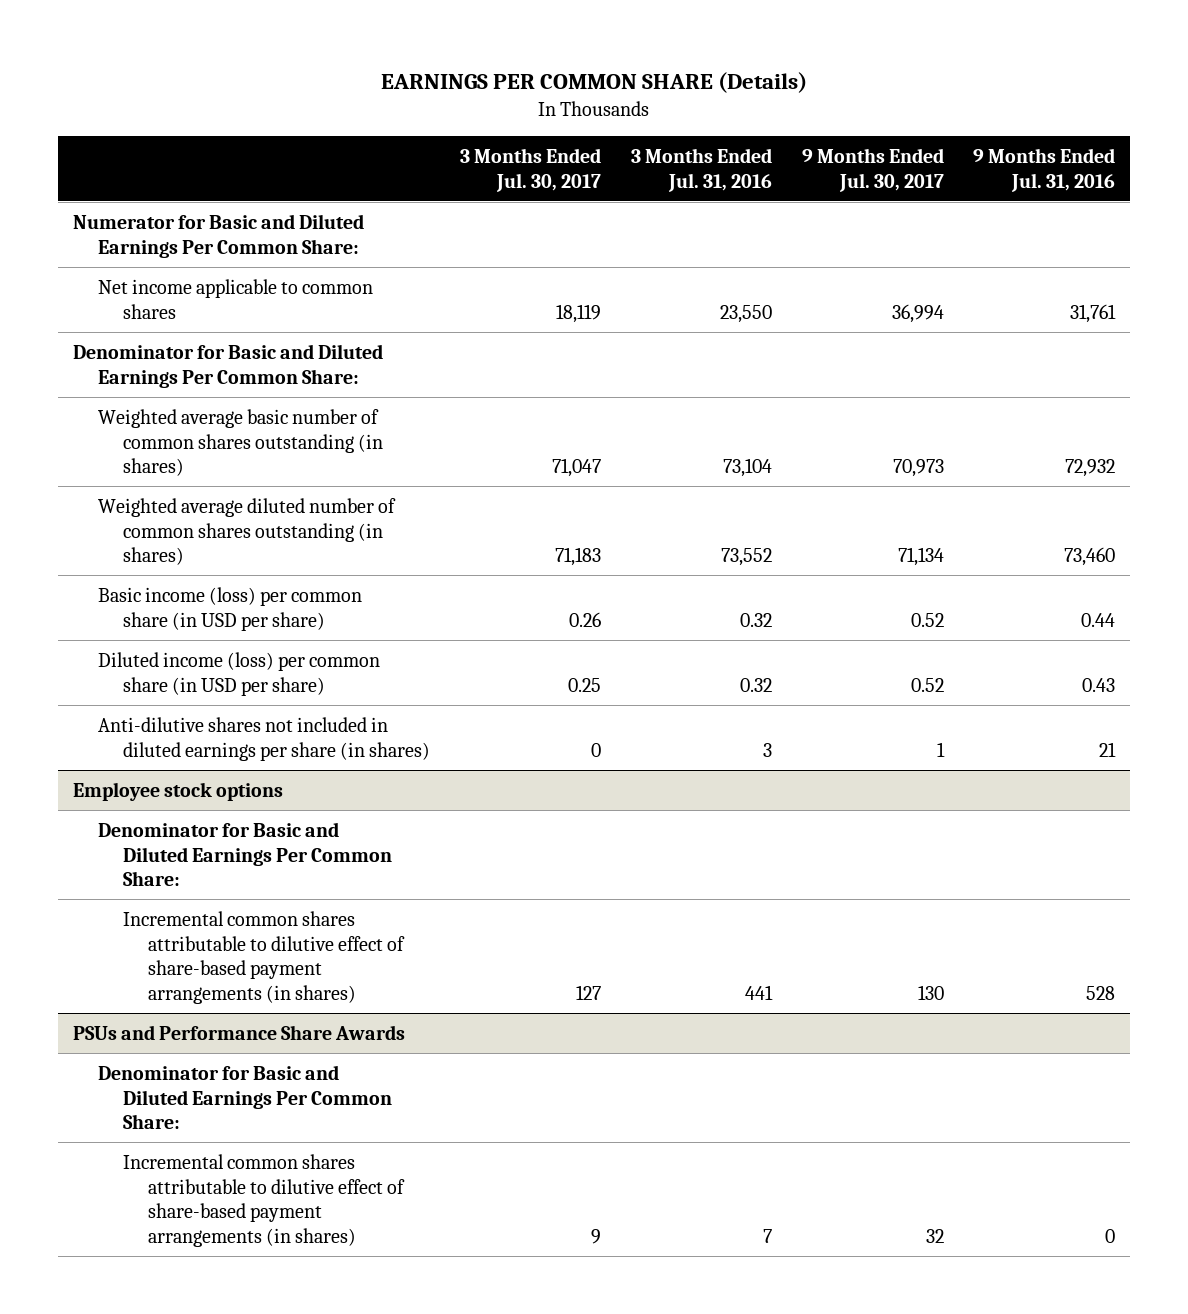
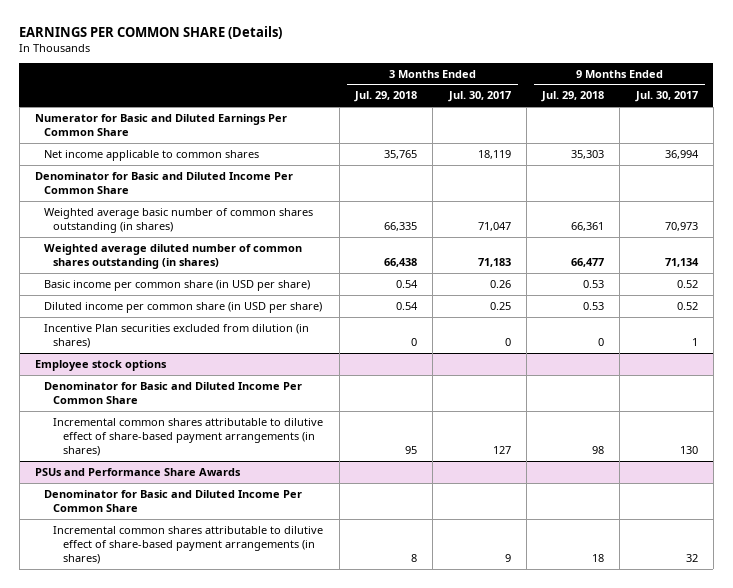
- | 3 Months Ended Jul. 30, 2017 | 3 Months Ended Jul. 31, 2016 | 9 Months Ended Jul. 30, 2017 | 9 Months Ended Jul. 31, 2016
+ | 3 Months Ended Jul. 29, 2018 | 3 Months Ended Jul. 30, 2017 | 9 Months Ended Jul. 29, 2018 | 9 Months Ended Jul. 30, 2017
- Numerator for Basic and Diluted Earnings Per Common Share:
+ Numerator for Basic and Diluted Earnings Per Common Share
- Denominator for Basic and Diluted Earnings Per Common Share:
+ Denominator for Basic and Diluted Income Per Common Share
- Basic income (loss) per common share (in USD per share) | 0.26 | 0.32 | 0.52 | 0.44
- Diluted income (loss) per common share (in USD per share) | 0.25 | 0.32 | 0.52 | 0.43
- Anti-dilutive shares not included in diluted earnings per share (in shares) | 0 | 3 | 1 | 21
+ Basic income per common share (in USD per share) | 0.54 | 0.26 | 0.53 | 0.52
+ Diluted income per common share (in USD per share) | 0.54 | 0.25 | 0.53 | 0.52
+ Incentive Plan securities excluded from dilution (in shares) | 0 | 0 | 0 | 1
@ Employee stock options
- Denominator for Basic and Diluted Earnings Per Common Share:
+ Denominator for Basic and Diluted Income Per Common Share
@ PSUs and Performance Share Awards
- Denominator for Basic and Diluted Earnings Per Common Share:
+ Denominator for Basic and Diluted Income Per Common Share

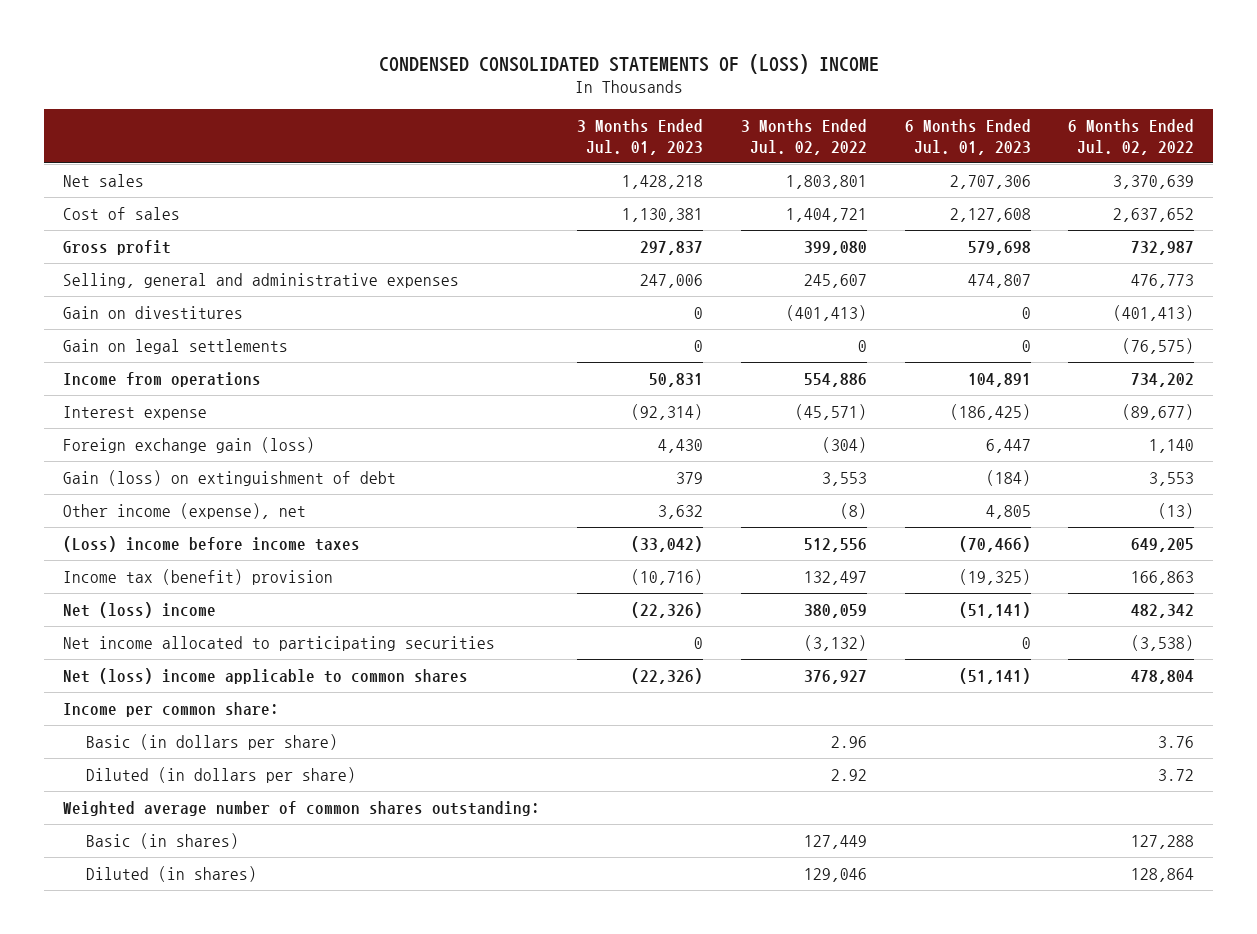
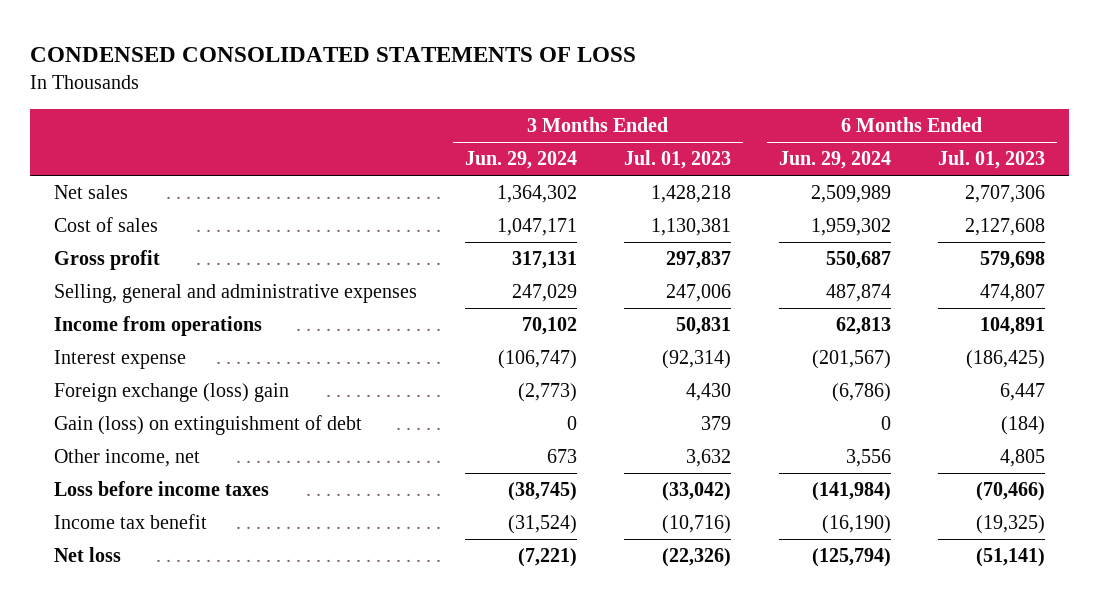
- CONDENSED CONSOLIDATED STATEMENTS OF (LOSS) INCOME
+ CONDENSED CONSOLIDATED STATEMENTS OF LOSS
- | 3 Months Ended Jul. 01, 2023 | 3 Months Ended Jul. 02, 2022 | 6 Months Ended Jul. 01, 2023 | 6 Months Ended Jul. 02, 2022
+ | 3 Months Ended Jun. 29, 2024 | 3 Months Ended Jul. 01, 2023 | 6 Months Ended Jun. 29, 2024 | 6 Months Ended Jul. 01, 2023
- Gain on divestitures | 0 | (401,413) | 0 | (401,413)
- Gain on legal settlements | 0 | 0 | 0 | (76,575)
- Foreign exchange gain (loss) | 4,430 | (304) | 6,447 | 1,140
+ Foreign exchange (loss) gain | (2,773) | 4,430 | (6,786) | 6,447
- Other income (expense), net | 3,632 | (8) | 4,805 | (13)
- (Loss) income before income taxes | (33,042) | 512,556 | (70,466) | 649,205
- Income tax (benefit) provision | (10,716) | 132,497 | (19,325) | 166,863
- Net (loss) income | (22,326) | 380,059 | (51,141) | 482,342
- Net income allocated to participating securities | 0 | (3,132) | 0 | (3,538)
- Net (loss) income applicable to common shares | (22,326) | 376,927 | (51,141) | 478,804
- Income per common share:
- Basic (in dollars per share) | | 2.96 | | 3.76
- Diluted (in dollars per share) | | 2.92 | | 3.72
- Weighted average number of common shares outstanding:
- Basic (in shares) | | 127,449 | | 127,288
- Diluted (in shares) | | 129,046 | | 128,864
+ Other income, net | 673 | 3,632 | 3,556 | 4,805
+ Loss before income taxes | (38,745) | (33,042) | (141,984) | (70,466)
+ Income tax benefit | (31,524) | (10,716) | (16,190) | (19,325)
+ Net loss | (7,221) | (22,326) | (125,794) | (51,141)

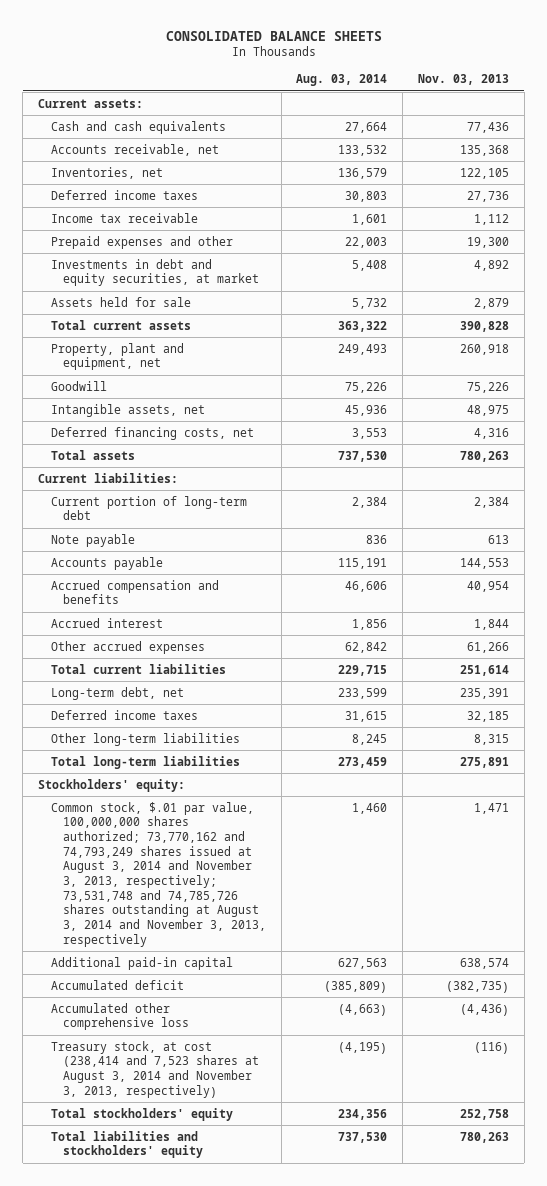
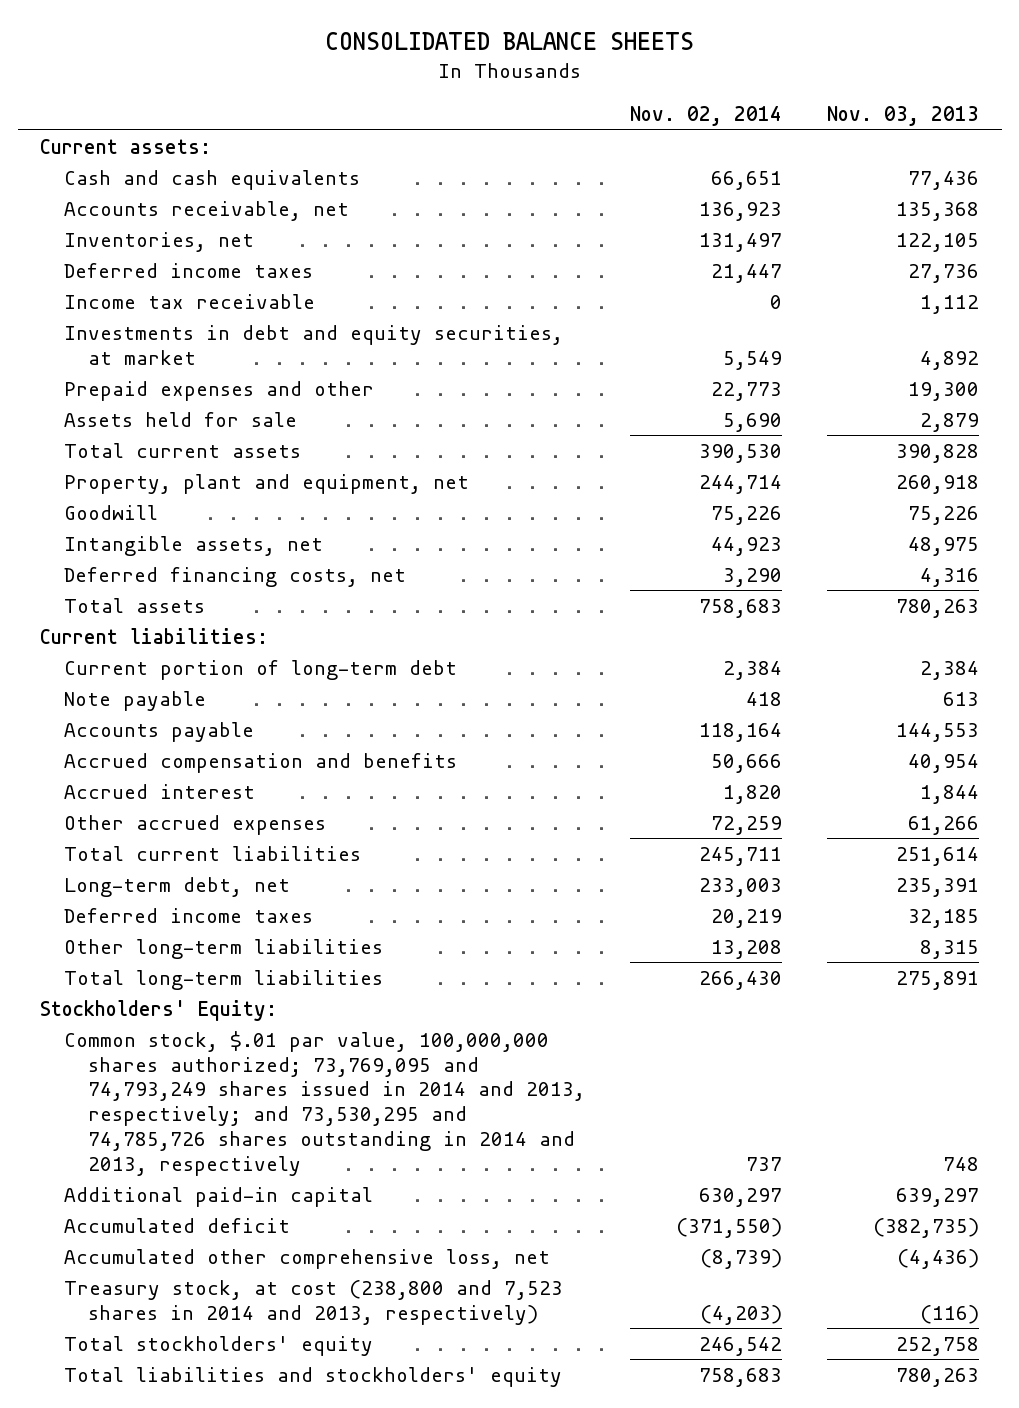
- | Aug. 03, 2014 | Nov. 03, 2013
+ | Nov. 02, 2014 | Nov. 03, 2013
moved down: Prepaid expenses and other | 22,773 | 19,300
- Stockholders' equity:
- Common stock, $.01 par value, 100,000,000 shares authorized; 73,770,162 and 74,793,249 shares issued at August 3, 2014 and November 3, 2013, respectively; 73,531,748 and 74,785,726 shares outstanding at August 3, 2014 and November 3, 2013, respectively | 1,460 | 1,471
- Additional paid-in capital | 627,563 | 638,574
+ Stockholders' Equity:
+ Common stock, $.01 par value, 100,000,000 shares authorized; 73,769,095 and 74,793,249 shares issued in 2014 and 2013, respectively; and 73,530,295 and 74,785,726 shares outstanding in 2014 and 2013, respectively | 737 | 748
+ Additional paid-in capital | 630,297 | 639,297
- Accumulated other comprehensive loss | (4,663) | (4,436)
- Treasury stock, at cost (238,414 and 7,523 shares at August 3, 2014 and November 3, 2013, respectively) | (4,195) | (116)
+ Accumulated other comprehensive loss, net | (8,739) | (4,436)
+ Treasury stock, at cost (238,800 and 7,523 shares in 2014 and 2013, respectively) | (4,203) | (116)

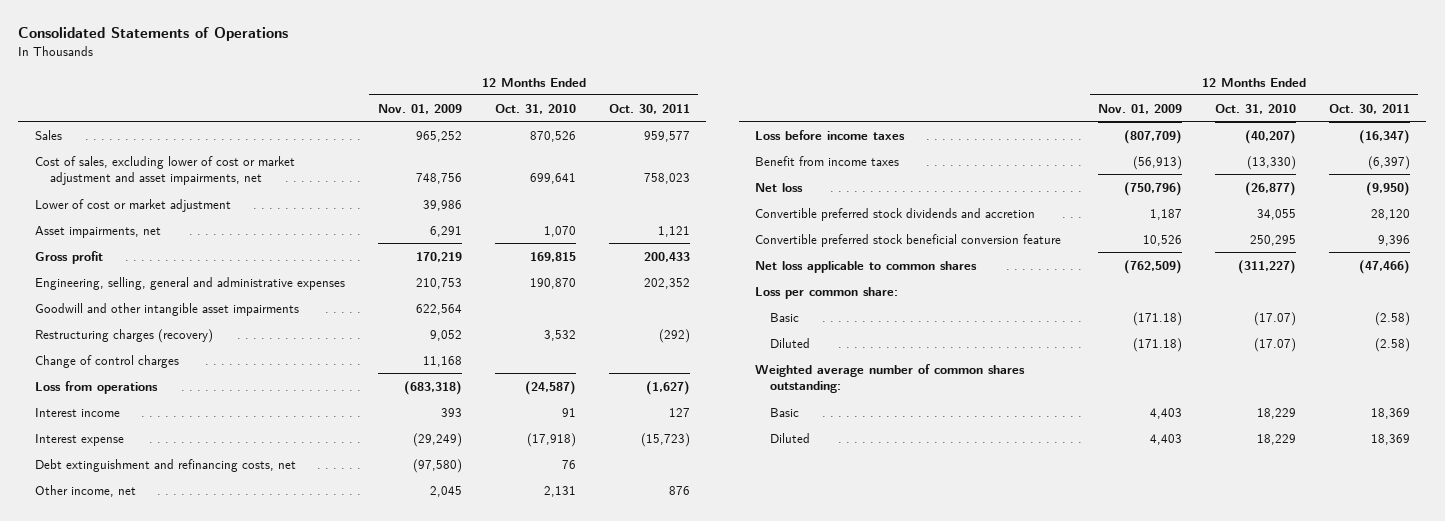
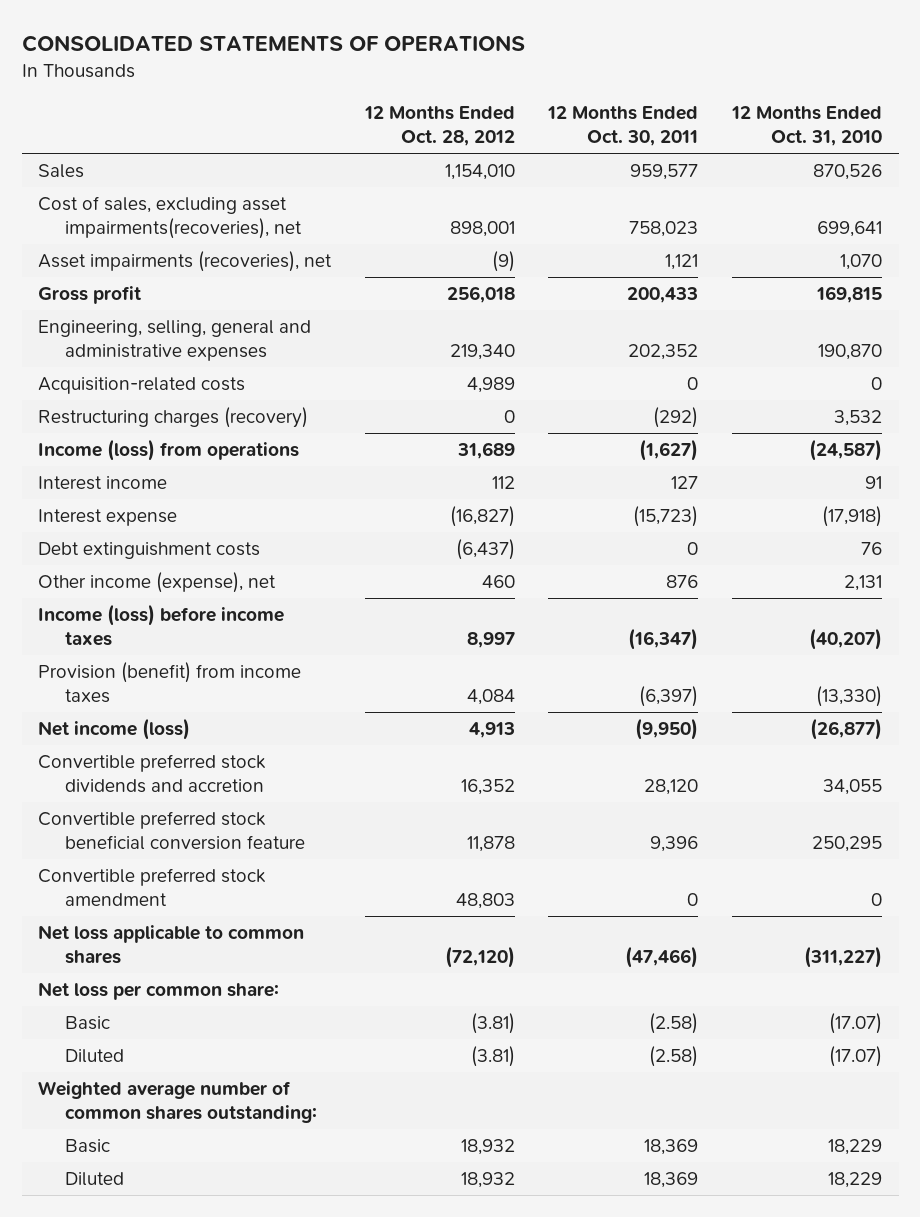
- Consolidated Statements of Operations
+ CONSOLIDATED STATEMENTS OF OPERATIONS
- | 12 Months Ended Nov. 01, 2009 | 12 Months Ended Oct. 31, 2010 | 12 Months Ended Oct. 30, 2011
+ | 12 Months Ended Oct. 28, 2012 | 12 Months Ended Oct. 30, 2011 | 12 Months Ended Oct. 31, 2010
- Cost of sales, excluding lower of cost or market adjustment and asset impairments, net | 748,756 | 699,641 | 758,023
- Lower of cost or market adjustment | 39,986 | |
- Asset impairments, net | 6,291 | 1,070 | 1,121
+ Cost of sales, excluding asset impairments(recoveries), net | 898,001 | 758,023 | 699,641
+ Asset impairments (recoveries), net | (9) | 1,121 | 1,070
- Goodwill and other intangible asset impairments | 622,564 | |
+ Acquisition-related costs | 4,989 | 0 | 0
- Change of control charges | 11,168 | |
- Loss from operations | (683,318) | (24,587) | (1,627)
+ Income (loss) from operations | 31,689 | (1,627) | (24,587)
- Debt extinguishment and refinancing costs, net | (97,580) | 76 |
- Other income, net | 2,045 | 2,131 | 876
- Loss before income taxes | (807,709) | (40,207) | (16,347)
- Benefit from income taxes | (56,913) | (13,330) | (6,397)
- Net loss | (750,796) | (26,877) | (9,950)
+ Debt extinguishment costs | (6,437) | 0 | 76
+ Other income (expense), net | 460 | 876 | 2,131
+ Income (loss) before income taxes | 8,997 | (16,347) | (40,207)
+ Provision (benefit) from income taxes | 4,084 | (6,397) | (13,330)
+ Net income (loss) | 4,913 | (9,950) | (26,877)
+ Convertible preferred stock amendment | 48,803 | 0 | 0
- Loss per common share:
+ Net loss per common share:

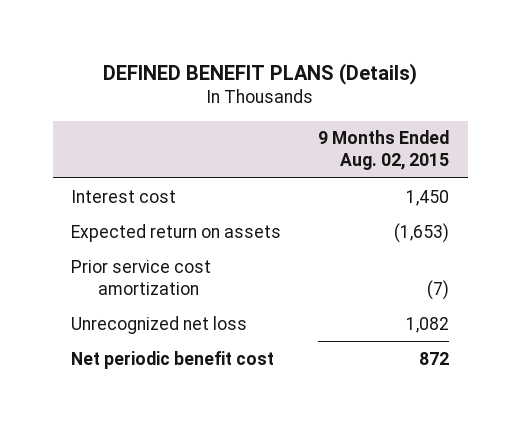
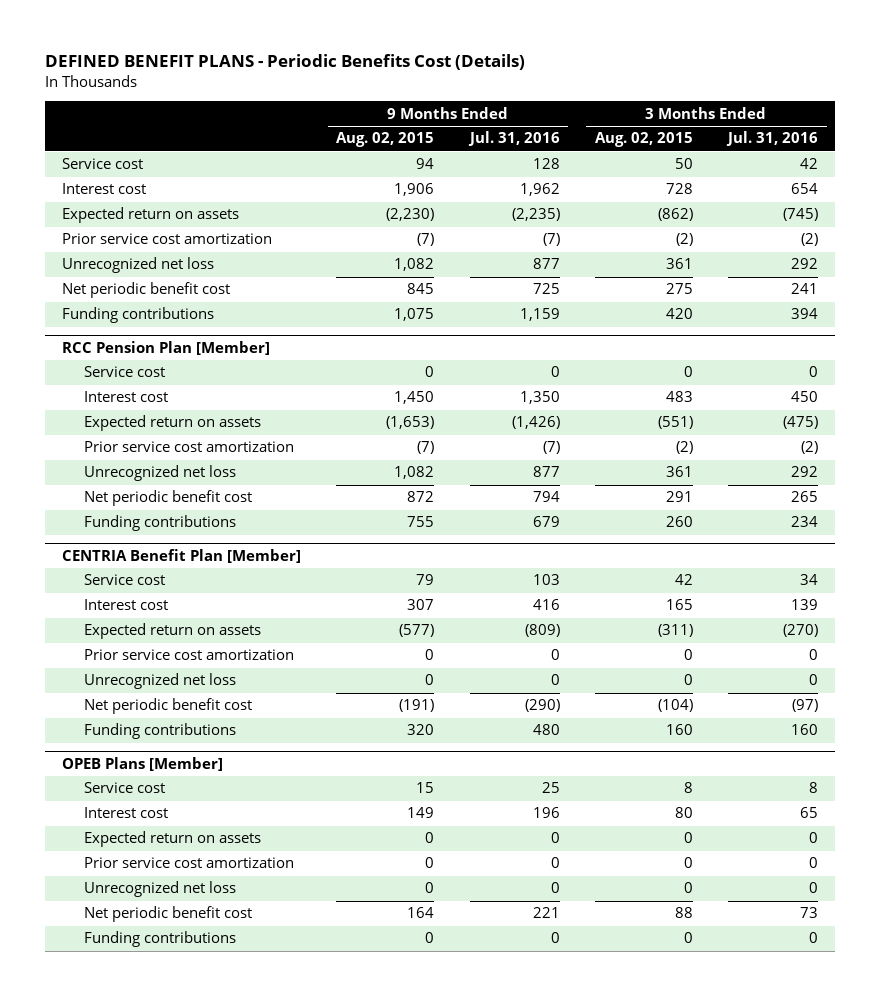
- DEFINED BENEFIT PLANS (Details)
+ DEFINED BENEFIT PLANS - Periodic Benefits Cost (Details)
- | 9 Months Ended Aug. 02, 2015
+ | 9 Months Ended Aug. 02, 2015 | 9 Months Ended Jul. 31, 2016 | 3 Months Ended Aug. 02, 2015 | 3 Months Ended Jul. 31, 2016
+ Service cost | 94 | 128 | 50 | 42
+ Interest cost | 1,906 | 1,962 | 728 | 654
+ Expected return on assets | (2,230) | (2,235) | (862) | (745)
+ Prior service cost amortization | (7) | (7) | (2) | (2)
+ Unrecognized net loss | 1,082 | 877 | 361 | 292
+ Net periodic benefit cost | 845 | 725 | 275 | 241
+ Funding contributions | 1,075 | 1,159 | 420 | 394
+ RCC Pension Plan [Member]
+ Service cost | 0 | 0 | 0 | 0
+ Funding contributions | 755 | 679 | 260 | 234
+ CENTRIA Benefit Plan [Member]
+ Service cost | 79 | 103 | 42 | 34
+ Interest cost | 307 | 416 | 165 | 139
+ Expected return on assets | (577) | (809) | (311) | (270)
+ Prior service cost amortization | 0 | 0 | 0 | 0
+ Unrecognized net loss | 0 | 0 | 0 | 0
+ Net periodic benefit cost | (191) | (290) | (104) | (97)
+ Funding contributions | 320 | 480 | 160 | 160
+ OPEB Plans [Member]
+ Service cost | 15 | 25 | 8 | 8
+ Interest cost | 149 | 196 | 80 | 65
+ Expected return on assets | 0 | 0 | 0 | 0
+ Prior service cost amortization | 0 | 0 | 0 | 0
+ Unrecognized net loss | 0 | 0 | 0 | 0
+ Net periodic benefit cost | 164 | 221 | 88 | 73
+ Funding contributions | 0 | 0 | 0 | 0

